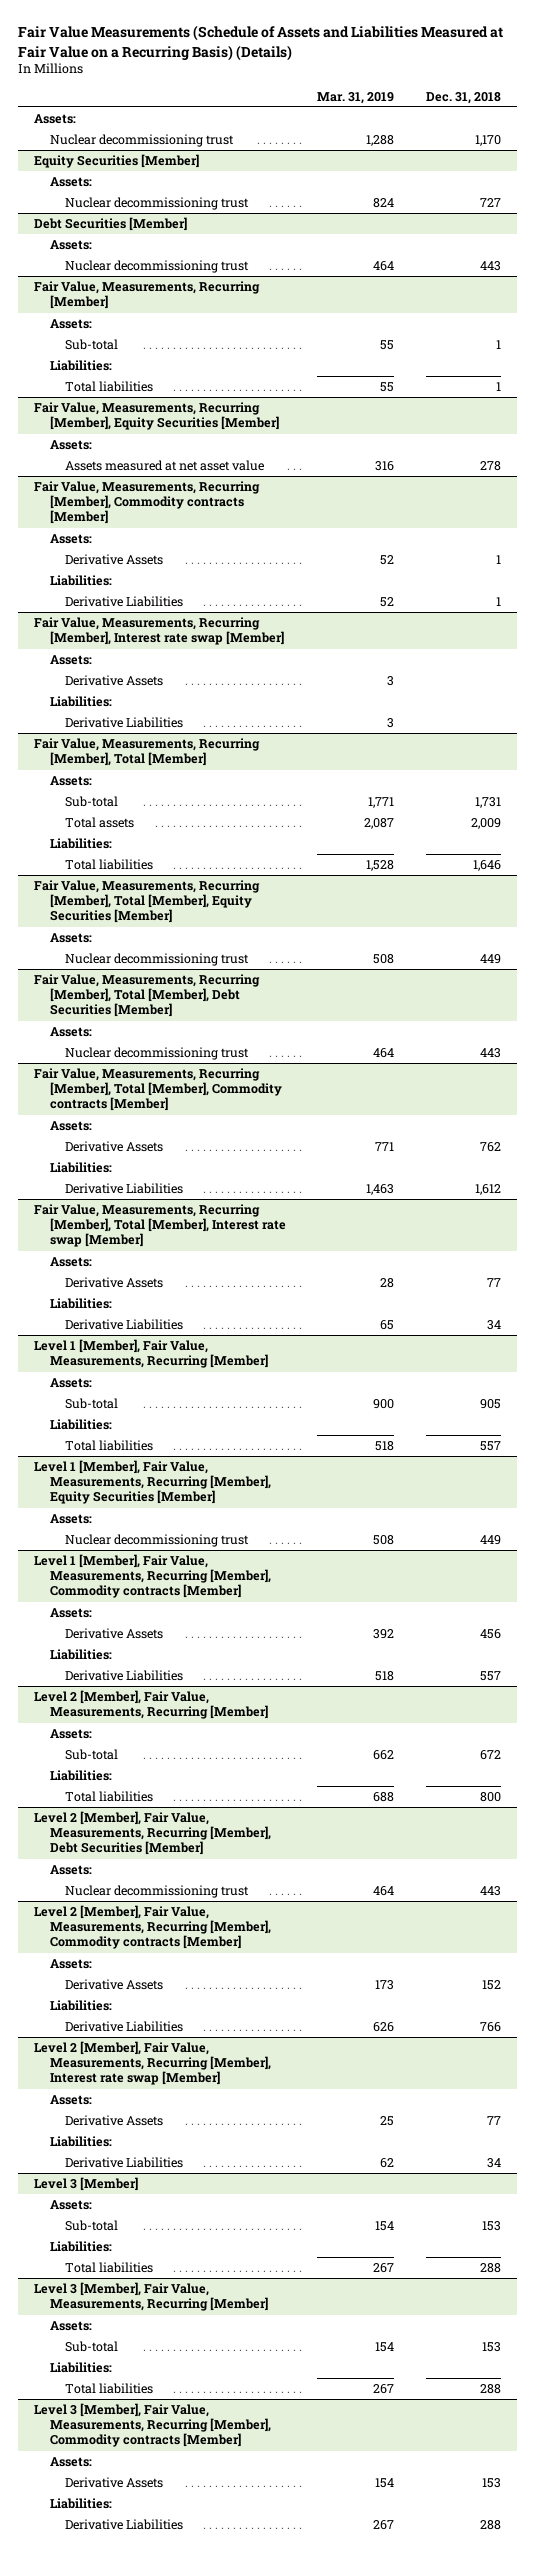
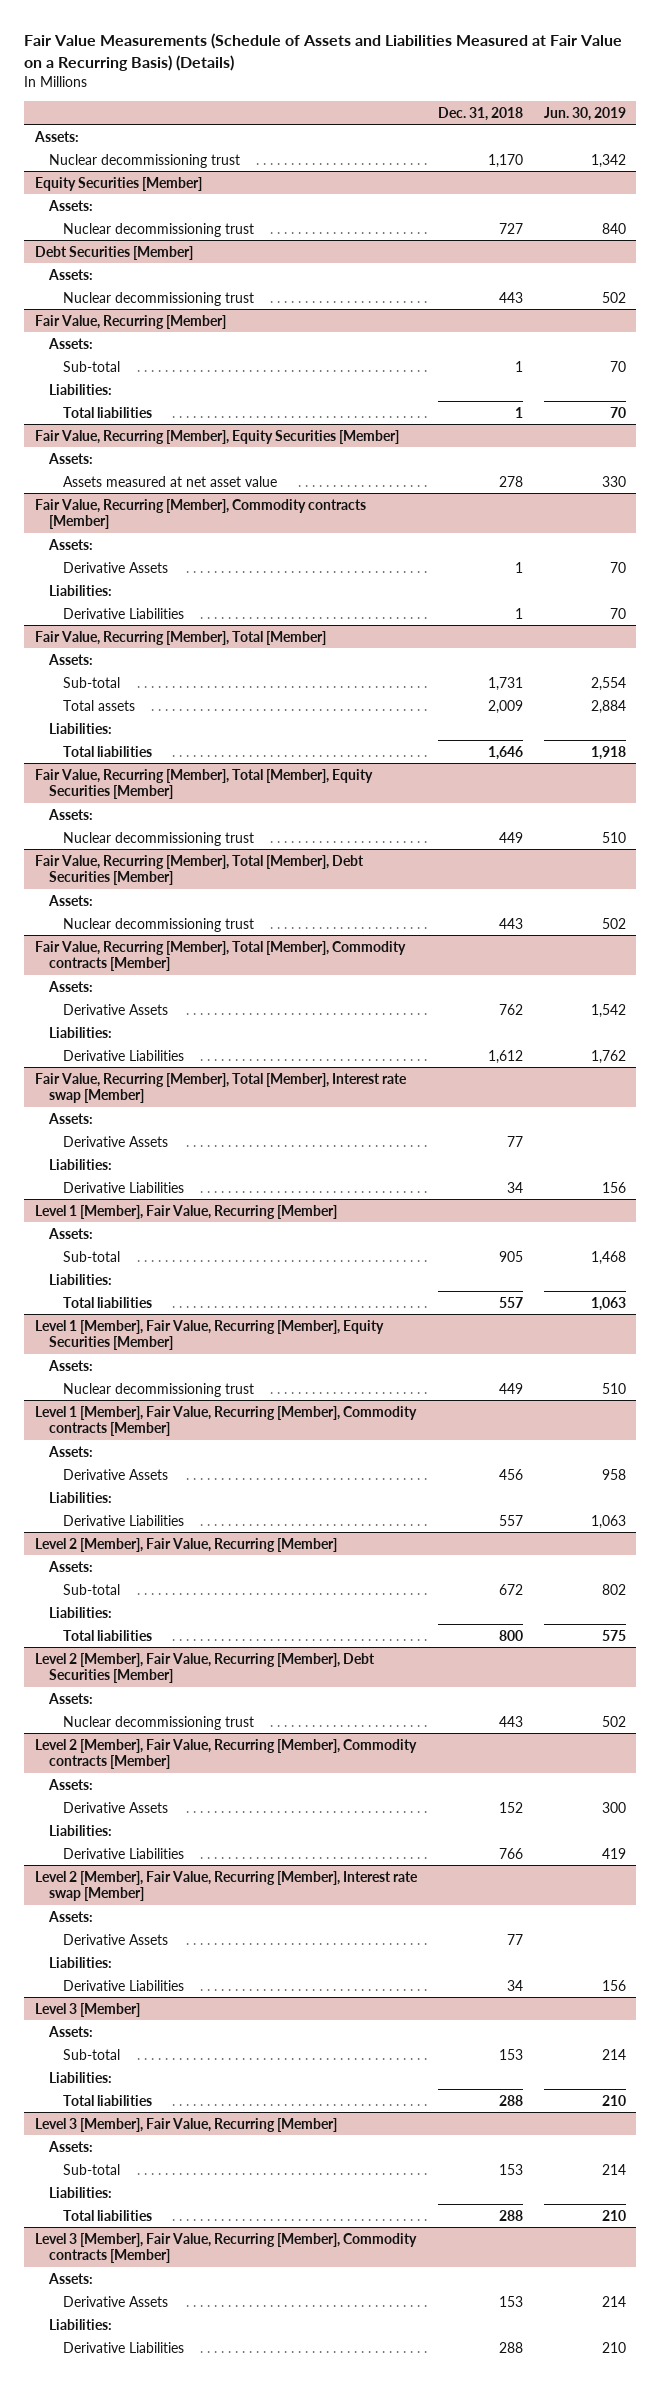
- | Mar. 31, 2019 | Dec. 31, 2018
+ | Dec. 31, 2018 | Jun. 30, 2019
- Fair Value, Measurements, Recurring [Member]
+ Fair Value, Recurring [Member]
- Fair Value, Measurements, Recurring [Member], Equity Securities [Member]
+ Fair Value, Recurring [Member], Equity Securities [Member]
- Fair Value, Measurements, Recurring [Member], Commodity contracts [Member]
+ Fair Value, Recurring [Member], Commodity contracts [Member]
- Fair Value, Measurements, Recurring [Member], Interest rate swap [Member]
- Assets:
- Derivative Assets | 3 |
- Liabilities:
- Derivative Liabilities | 3 |
- Fair Value, Measurements, Recurring [Member], Total [Member]
+ Fair Value, Recurring [Member], Total [Member]
- Fair Value, Measurements, Recurring [Member], Total [Member], Equity Securities [Member]
+ Fair Value, Recurring [Member], Total [Member], Equity Securities [Member]
- Fair Value, Measurements, Recurring [Member], Total [Member], Debt Securities [Member]
+ Fair Value, Recurring [Member], Total [Member], Debt Securities [Member]
- Fair Value, Measurements, Recurring [Member], Total [Member], Commodity contracts [Member]
+ Fair Value, Recurring [Member], Total [Member], Commodity contracts [Member]
- Fair Value, Measurements, Recurring [Member], Total [Member], Interest rate swap [Member]
+ Fair Value, Recurring [Member], Total [Member], Interest rate swap [Member]
- Level 1 [Member], Fair Value, Measurements, Recurring [Member]
+ Level 1 [Member], Fair Value, Recurring [Member]
- Level 1 [Member], Fair Value, Measurements, Recurring [Member], Equity Securities [Member]
+ Level 1 [Member], Fair Value, Recurring [Member], Equity Securities [Member]
- Level 1 [Member], Fair Value, Measurements, Recurring [Member], Commodity contracts [Member]
+ Level 1 [Member], Fair Value, Recurring [Member], Commodity contracts [Member]
- Level 2 [Member], Fair Value, Measurements, Recurring [Member]
+ Level 2 [Member], Fair Value, Recurring [Member]
- Level 2 [Member], Fair Value, Measurements, Recurring [Member], Debt Securities [Member]
+ Level 2 [Member], Fair Value, Recurring [Member], Debt Securities [Member]
- Level 2 [Member], Fair Value, Measurements, Recurring [Member], Commodity contracts [Member]
+ Level 2 [Member], Fair Value, Recurring [Member], Commodity contracts [Member]
- Level 2 [Member], Fair Value, Measurements, Recurring [Member], Interest rate swap [Member]
+ Level 2 [Member], Fair Value, Recurring [Member], Interest rate swap [Member]
- Level 3 [Member], Fair Value, Measurements, Recurring [Member]
+ Level 3 [Member], Fair Value, Recurring [Member]
- Level 3 [Member], Fair Value, Measurements, Recurring [Member], Commodity contracts [Member]
+ Level 3 [Member], Fair Value, Recurring [Member], Commodity contracts [Member]

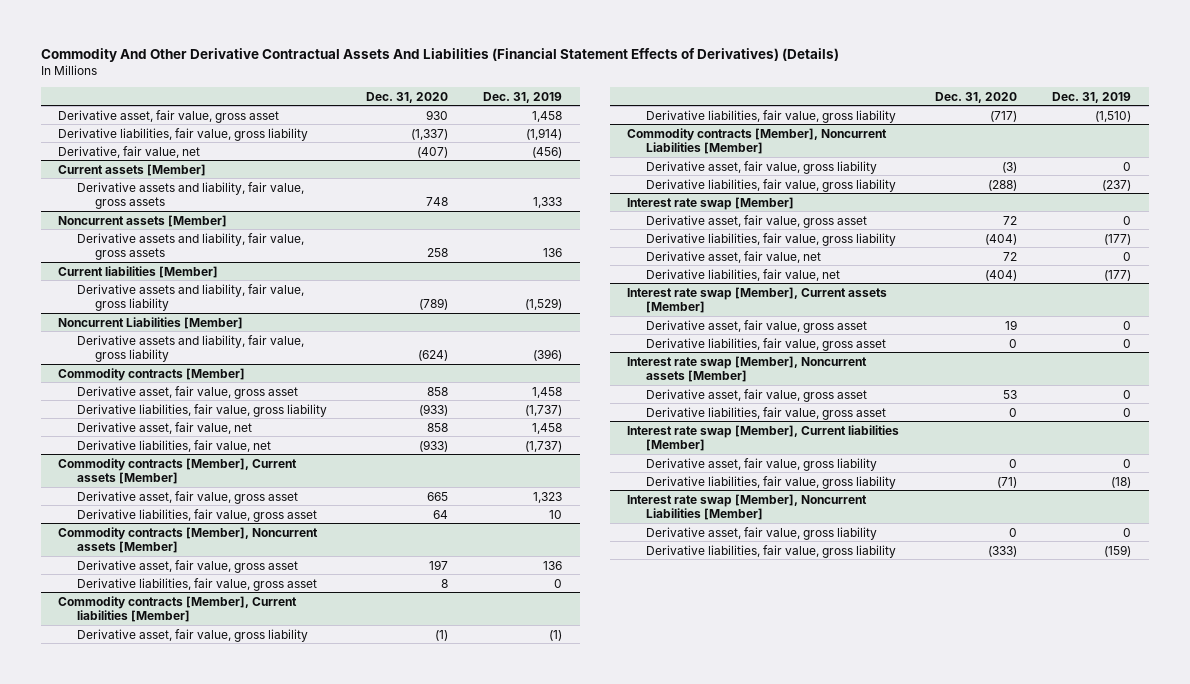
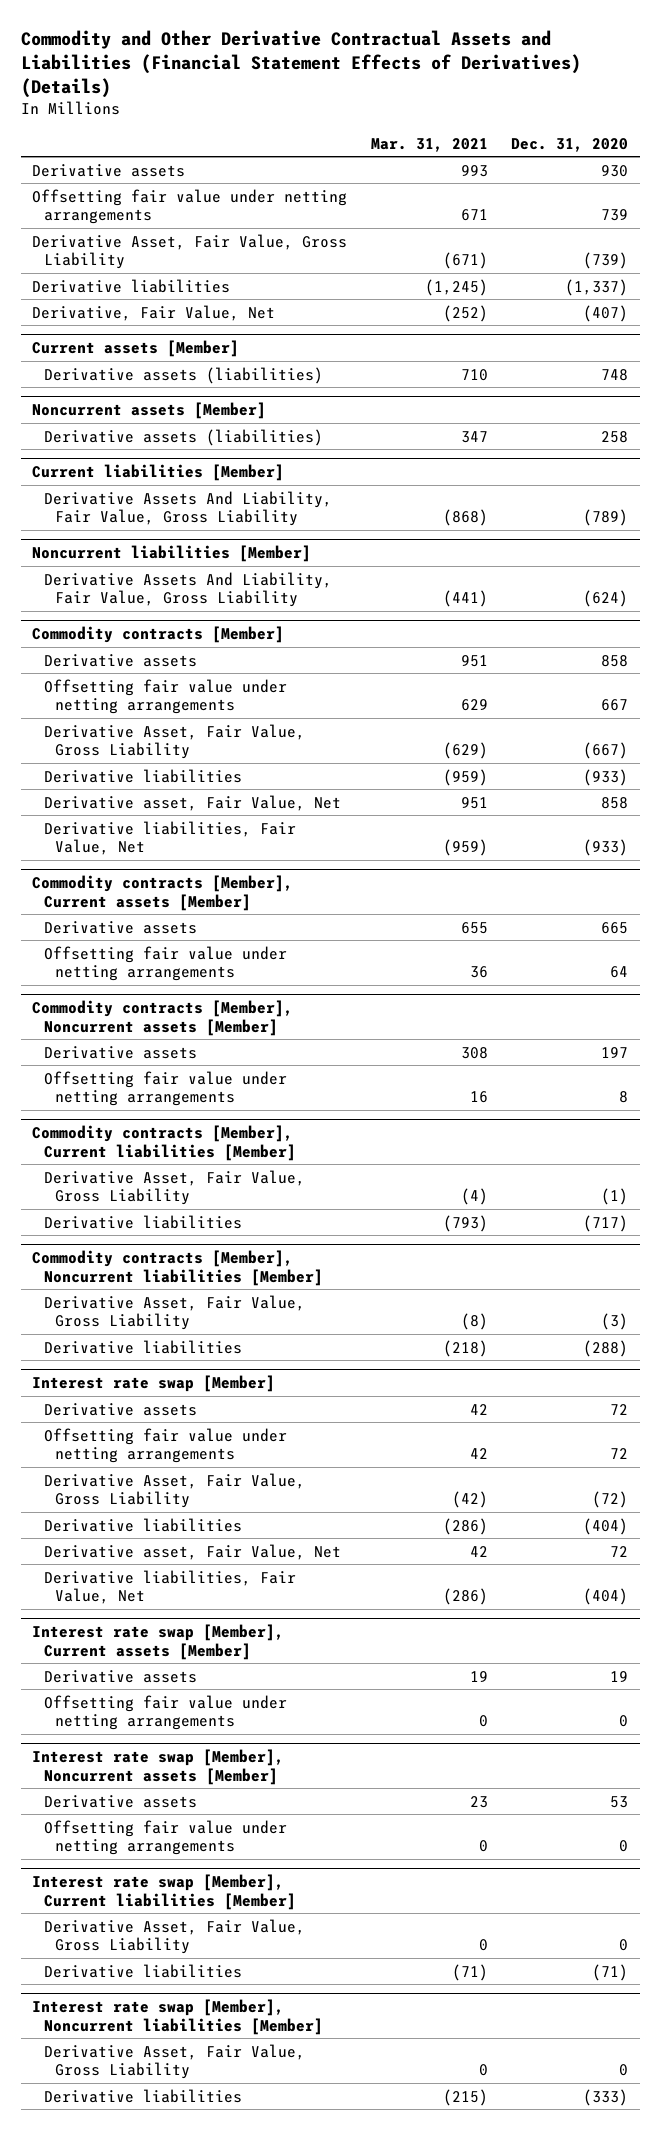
- Commodity And Other Derivative Contractual Assets And Liabilities (Financial Statement Effects of Derivatives) (Details)
+ Commodity and Other Derivative Contractual Assets and Liabilities (Financial Statement Effects of Derivatives) (Details)
- | Dec. 31, 2020 | Dec. 31, 2019
+ | Mar. 31, 2021 | Dec. 31, 2020
- Derivative asset, fair value, gross asset | 930 | 1,458
- Derivative liabilities, fair value, gross liability | (1,337) | (1,914)
- Derivative, fair value, net | (407) | (456)
+ Derivative assets | 993 | 930
+ Offsetting fair value under netting arrangements | 671 | 739
+ Derivative Asset, Fair Value, Gross Liability | (671) | (739)
+ Derivative liabilities | (1,245) | (1,337)
+ Derivative, Fair Value, Net | (252) | (407)
@ Current assets [Member]
- Derivative assets and liability, fair value, gross assets | 748 | 1,333
+ Derivative assets (liabilities) | 710 | 748
@ Noncurrent assets [Member]
- Derivative assets and liability, fair value, gross assets | 258 | 136
+ Derivative assets (liabilities) | 347 | 258
@ Current liabilities [Member]
- Derivative assets and liability, fair value, gross liability | (789) | (1,529)
- Noncurrent Liabilities [Member]
- Derivative assets and liability, fair value, gross liability | (624) | (396)
@ Current liabilities [Member]
+ Derivative Assets And Liability, Fair Value, Gross Liability | (868) | (789)
+ Noncurrent liabilities [Member]
+ Derivative Assets And Liability, Fair Value, Gross Liability | (441) | (624)
@ Commodity contracts [Member]
- Derivative asset, fair value, gross asset | 858 | 1,458
- Derivative liabilities, fair value, gross liability | (933) | (1,737)
- Derivative asset, fair value, net | 858 | 1,458
- Derivative liabilities, fair value, net | (933) | (1,737)
+ Derivative assets | 951 | 858
+ Offsetting fair value under netting arrangements | 629 | 667
+ Derivative Asset, Fair Value, Gross Liability | (629) | (667)
+ Derivative liabilities | (959) | (933)
+ Derivative asset, Fair Value, Net | 951 | 858
+ Derivative liabilities, Fair Value, Net | (959) | (933)
@ Commodity contracts [Member], Current assets [Member]
- Derivative asset, fair value, gross asset | 665 | 1,323
- Derivative liabilities, fair value, gross asset | 64 | 10
+ Derivative assets | 655 | 665
+ Offsetting fair value under netting arrangements | 36 | 64
@ Commodity contracts [Member], Noncurrent assets [Member]
- Derivative asset, fair value, gross asset | 197 | 136
- Derivative liabilities, fair value, gross asset | 8 | 0
+ Derivative assets | 308 | 197
+ Offsetting fair value under netting arrangements | 16 | 8
@ Commodity contracts [Member], Current liabilities [Member]
- Derivative asset, fair value, gross liability | (1) | (1)
- Derivative liabilities, fair value, gross liability | (717) | (1,510)
- Commodity contracts [Member], Noncurrent Liabilities [Member]
- Derivative asset, fair value, gross liability | (3) | 0
- Derivative liabilities, fair value, gross liability | (288) | (237)
@ Commodity contracts [Member], Current liabilities [Member]
+ Derivative Asset, Fair Value, Gross Liability | (4) | (1)
+ Derivative liabilities | (793) | (717)
+ Commodity contracts [Member], Noncurrent liabilities [Member]
+ Derivative Asset, Fair Value, Gross Liability | (8) | (3)
+ Derivative liabilities | (218) | (288)
@ Interest rate swap [Member]
- Derivative asset, fair value, gross asset | 72 | 0
- Derivative liabilities, fair value, gross liability | (404) | (177)
- Derivative asset, fair value, net | 72 | 0
- Derivative liabilities, fair value, net | (404) | (177)
+ Derivative assets | 42 | 72
+ Offsetting fair value under netting arrangements | 42 | 72
+ Derivative Asset, Fair Value, Gross Liability | (42) | (72)
+ Derivative liabilities | (286) | (404)
+ Derivative asset, Fair Value, Net | 42 | 72
+ Derivative liabilities, Fair Value, Net | (286) | (404)
@ Interest rate swap [Member], Current assets [Member]
- Derivative asset, fair value, gross asset | 19 | 0
- Derivative liabilities, fair value, gross asset | 0 | 0
+ Derivative assets | 19 | 19
+ Offsetting fair value under netting arrangements | 0 | 0
@ Interest rate swap [Member], Noncurrent assets [Member]
- Derivative asset, fair value, gross asset | 53 | 0
- Derivative liabilities, fair value, gross asset | 0 | 0
+ Derivative assets | 23 | 53
+ Offsetting fair value under netting arrangements | 0 | 0
@ Interest rate swap [Member], Current liabilities [Member]
- Derivative asset, fair value, gross liability | 0 | 0
- Derivative liabilities, fair value, gross liability | (71) | (18)
- Interest rate swap [Member], Noncurrent Liabilities [Member]
- Derivative asset, fair value, gross liability | 0 | 0
- Derivative liabilities, fair value, gross liability | (333) | (159)
@ Interest rate swap [Member], Current liabilities [Member]
+ Derivative Asset, Fair Value, Gross Liability | 0 | 0
+ Derivative liabilities | (71) | (71)
+ Interest rate swap [Member], Noncurrent liabilities [Member]
+ Derivative Asset, Fair Value, Gross Liability | 0 | 0
+ Derivative liabilities | (215) | (333)

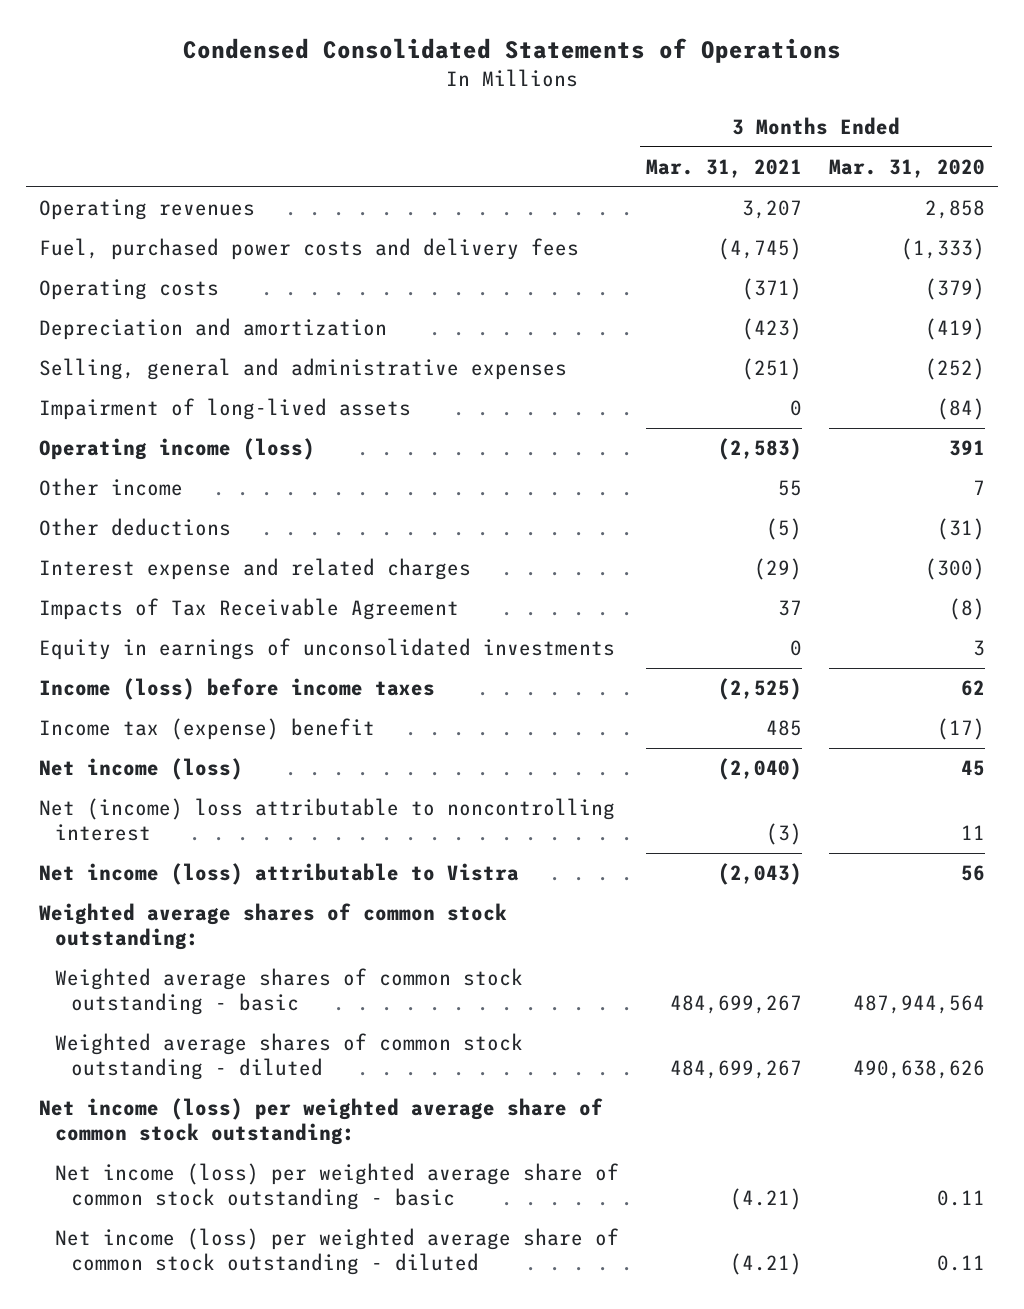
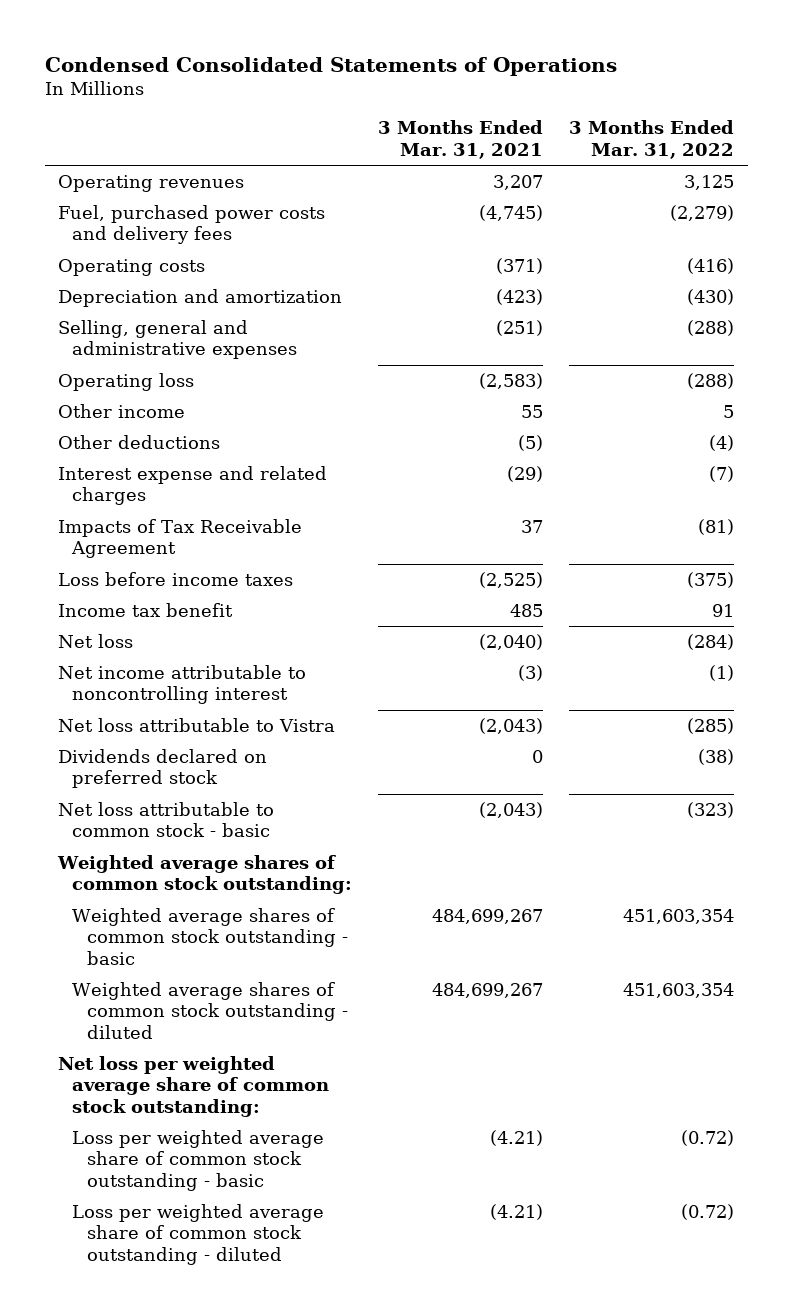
- | 3 Months Ended Mar. 31, 2021 | 3 Months Ended Mar. 31, 2020
+ | 3 Months Ended Mar. 31, 2021 | 3 Months Ended Mar. 31, 2022
- Impairment of long-lived assets | 0 | (84)
- Operating income (loss) | (2,583) | 391
+ Operating loss | (2,583) | (288)
- Equity in earnings of unconsolidated investments | 0 | 3
- Income (loss) before income taxes | (2,525) | 62
- Income tax (expense) benefit | 485 | (17)
- Net income (loss) | (2,040) | 45
- Net (income) loss attributable to noncontrolling interest | (3) | 11
- Net income (loss) attributable to Vistra | (2,043) | 56
+ Loss before income taxes | (2,525) | (375)
+ Income tax benefit | 485 | 91
+ Net loss | (2,040) | (284)
+ Net income attributable to noncontrolling interest | (3) | (1)
+ Net loss attributable to Vistra | (2,043) | (285)
+ Dividends declared on preferred stock | 0 | (38)
+ Net loss attributable to common stock - basic | (2,043) | (323)
- Net income (loss) per weighted average share of common stock outstanding:
- Net income (loss) per weighted average share of common stock outstanding - basic | (4.21) | 0.11
- Net income (loss) per weighted average share of common stock outstanding - diluted | (4.21) | 0.11
+ Net loss per weighted average share of common stock outstanding:
+ Loss per weighted average share of common stock outstanding - basic | (4.21) | (0.72)
+ Loss per weighted average share of common stock outstanding - diluted | (4.21) | (0.72)

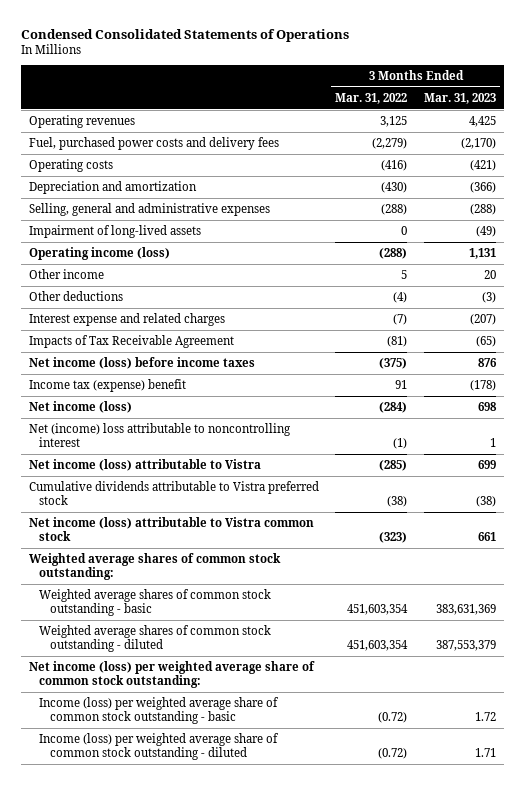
- | 3 Months Ended Mar. 31, 2021 | 3 Months Ended Mar. 31, 2022
+ | 3 Months Ended Mar. 31, 2022 | 3 Months Ended Mar. 31, 2023
- Operating loss | (2,583) | (288)
+ Impairment of long-lived assets | 0 | (49)
+ Operating income (loss) | (288) | 1,131
- Loss before income taxes | (2,525) | (375)
- Income tax benefit | 485 | 91
- Net loss | (2,040) | (284)
- Net income attributable to noncontrolling interest | (3) | (1)
- Net loss attributable to Vistra | (2,043) | (285)
- Dividends declared on preferred stock | 0 | (38)
- Net loss attributable to common stock - basic | (2,043) | (323)
+ Net income (loss) before income taxes | (375) | 876
+ Income tax (expense) benefit | 91 | (178)
+ Net income (loss) | (284) | 698
+ Net (income) loss attributable to noncontrolling interest | (1) | 1
+ Net income (loss) attributable to Vistra | (285) | 699
+ Cumulative dividends attributable to Vistra preferred stock | (38) | (38)
+ Net income (loss) attributable to Vistra common stock | (323) | 661
- Net loss per weighted average share of common stock outstanding:
- Loss per weighted average share of common stock outstanding - basic | (4.21) | (0.72)
- Loss per weighted average share of common stock outstanding - diluted | (4.21) | (0.72)
+ Net income (loss) per weighted average share of common stock outstanding:
+ Income (loss) per weighted average share of common stock outstanding - basic | (0.72) | 1.72
+ Income (loss) per weighted average share of common stock outstanding - diluted | (0.72) | 1.71

